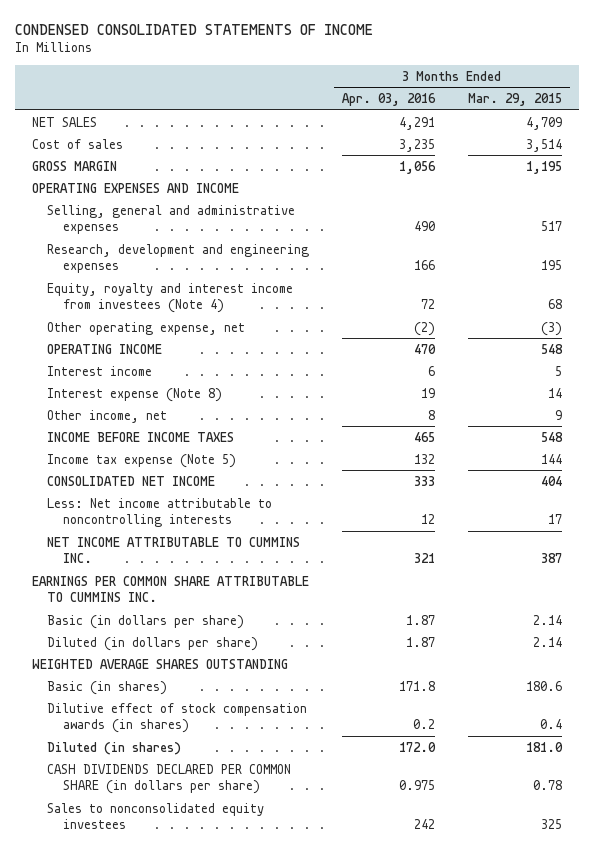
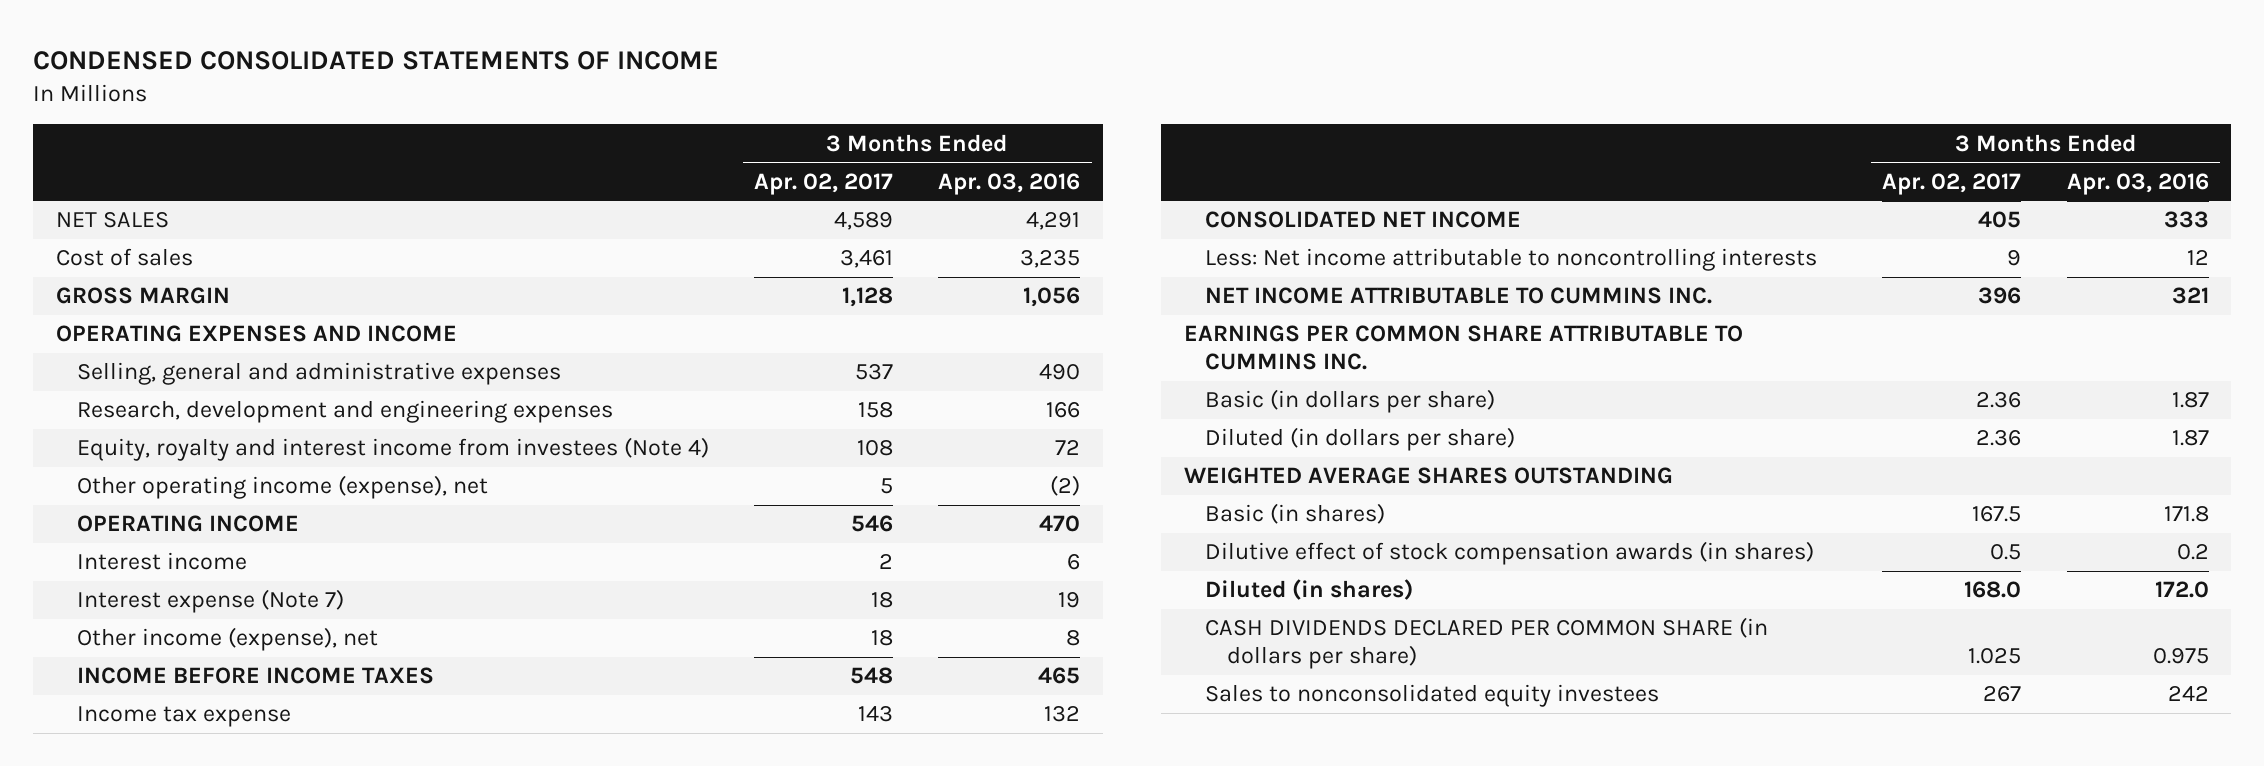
- | 3 Months Ended Apr. 03, 2016 | 3 Months Ended Mar. 29, 2015
+ | 3 Months Ended Apr. 02, 2017 | 3 Months Ended Apr. 03, 2016
- Other operating expense, net | (2) | (3)
+ Other operating income (expense), net | 5 | (2)
- Interest expense (Note 8) | 19 | 14
- Other income, net | 8 | 9
+ Interest expense (Note 7) | 18 | 19
+ Other income (expense), net | 18 | 8
- Income tax expense (Note 5) | 132 | 144
+ Income tax expense | 143 | 132

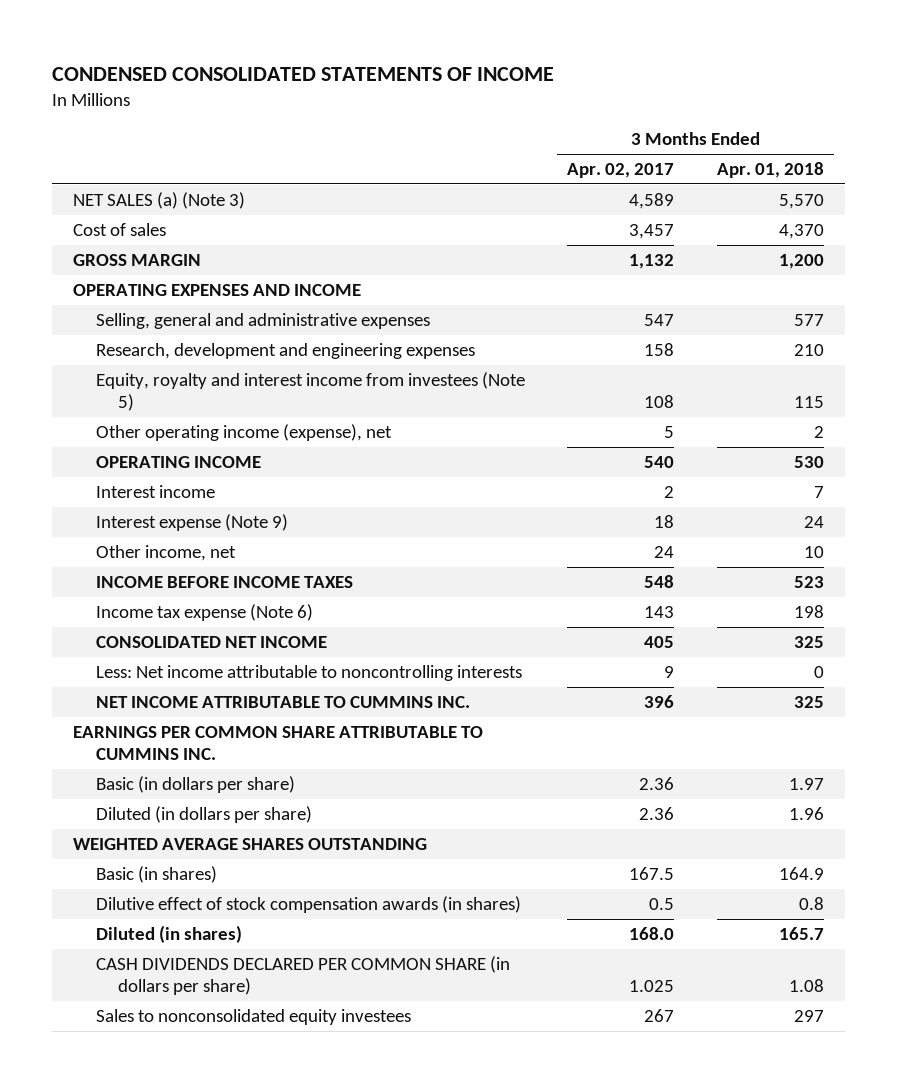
- | 3 Months Ended Apr. 02, 2017 | 3 Months Ended Apr. 03, 2016
+ | 3 Months Ended Apr. 02, 2017 | 3 Months Ended Apr. 01, 2018
- NET SALES | 4,589 | 4,291
- Cost of sales | 3,461 | 3,235
- GROSS MARGIN | 1,128 | 1,056
+ NET SALES (a) (Note 3) | 4,589 | 5,570
+ Cost of sales | 3,457 | 4,370
+ GROSS MARGIN | 1,132 | 1,200
- Selling, general and administrative expenses | 537 | 490
+ Selling, general and administrative expenses | 547 | 577
- Equity, royalty and interest income from investees (Note 4) | 108 | 72
+ Equity, royalty and interest income from investees (Note 5) | 108 | 115
- OPERATING INCOME | 546 | 470
+ OPERATING INCOME | 540 | 530
- Interest expense (Note 7) | 18 | 19
- Other income (expense), net | 18 | 8
+ Interest expense (Note 9) | 18 | 24
+ Other income, net | 24 | 10
- Income tax expense | 143 | 132
+ Income tax expense (Note 6) | 143 | 198

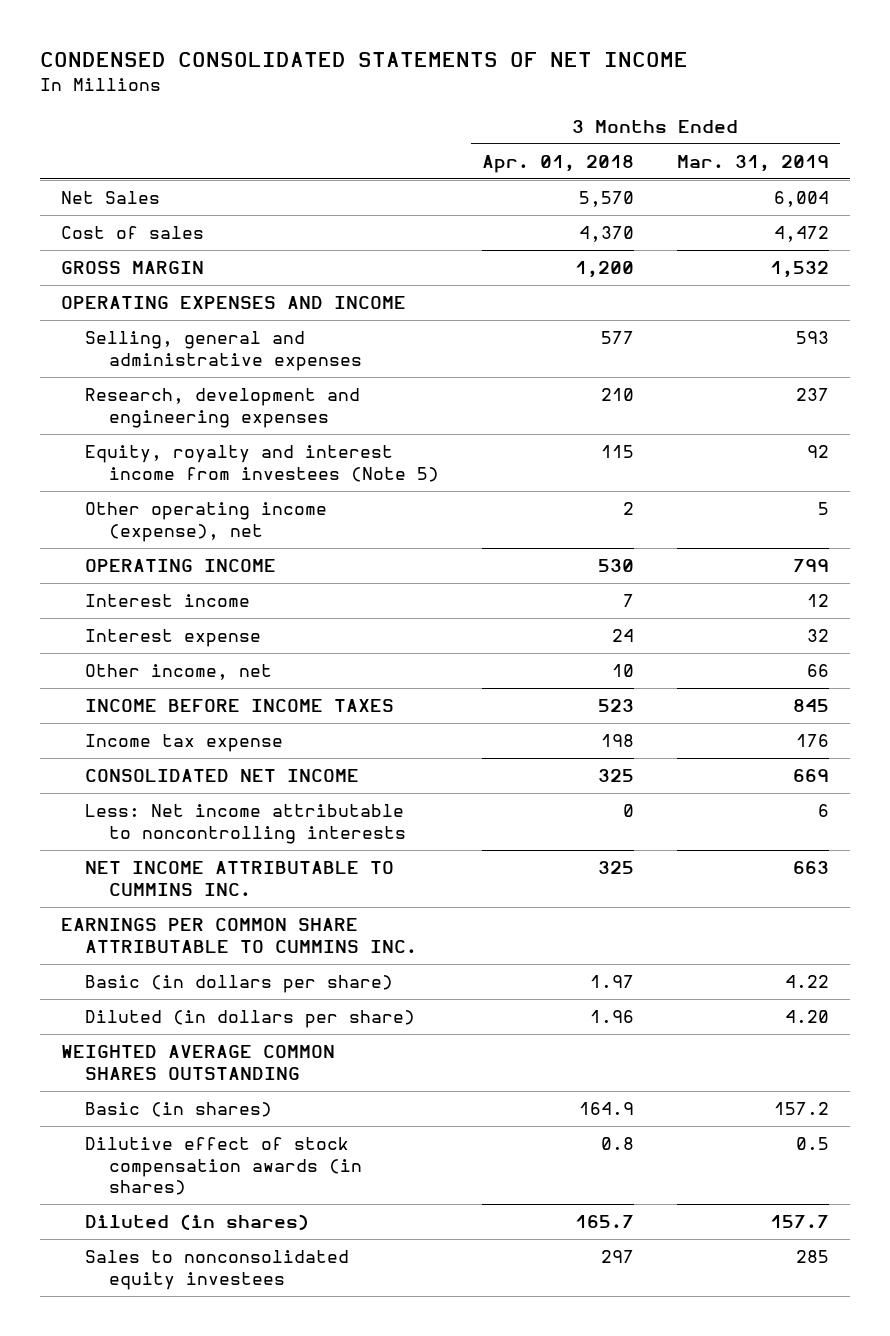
- CONDENSED CONSOLIDATED STATEMENTS OF INCOME
+ CONDENSED CONSOLIDATED STATEMENTS OF NET INCOME
- | 3 Months Ended Apr. 02, 2017 | 3 Months Ended Apr. 01, 2018
+ | 3 Months Ended Apr. 01, 2018 | 3 Months Ended Mar. 31, 2019
- NET SALES (a) (Note 3) | 4,589 | 5,570
+ Net Sales | 5,570 | 6,004
- Interest expense (Note 9) | 18 | 24
+ Interest expense | 24 | 32
- Income tax expense (Note 6) | 143 | 198
+ Income tax expense | 198 | 176
- WEIGHTED AVERAGE SHARES OUTSTANDING
+ WEIGHTED AVERAGE COMMON SHARES OUTSTANDING
- CASH DIVIDENDS DECLARED PER COMMON SHARE (in dollars per share) | 1.025 | 1.08

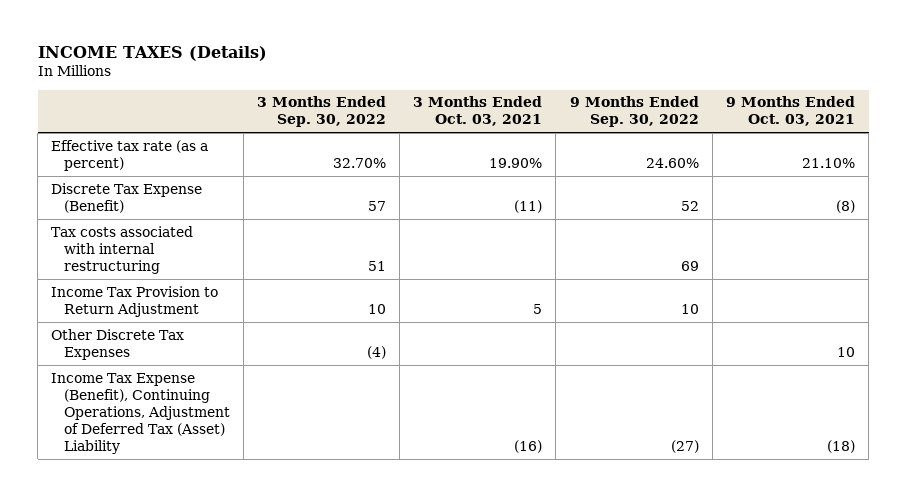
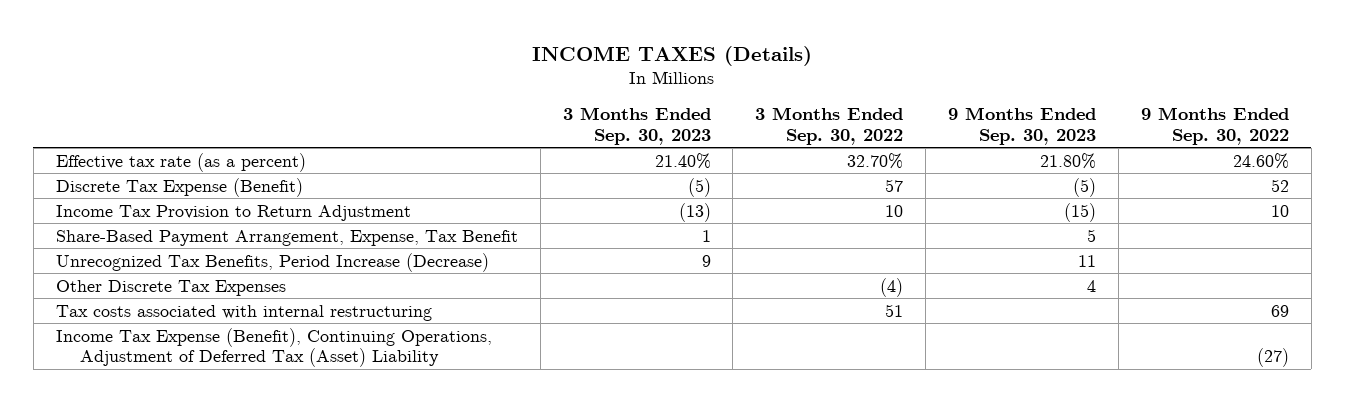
- | 3 Months Ended Sep. 30, 2022 | 3 Months Ended Oct. 03, 2021 | 9 Months Ended Sep. 30, 2022 | 9 Months Ended Oct. 03, 2021
+ | 3 Months Ended Sep. 30, 2023 | 3 Months Ended Sep. 30, 2022 | 9 Months Ended Sep. 30, 2023 | 9 Months Ended Sep. 30, 2022
+ Share-Based Payment Arrangement, Expense, Tax Benefit | 1 | | 5 |
+ Unrecognized Tax Benefits, Period Increase (Decrease) | 9 | | 11 |
moved down: Tax costs associated with internal restructuring | | 51 | | 69

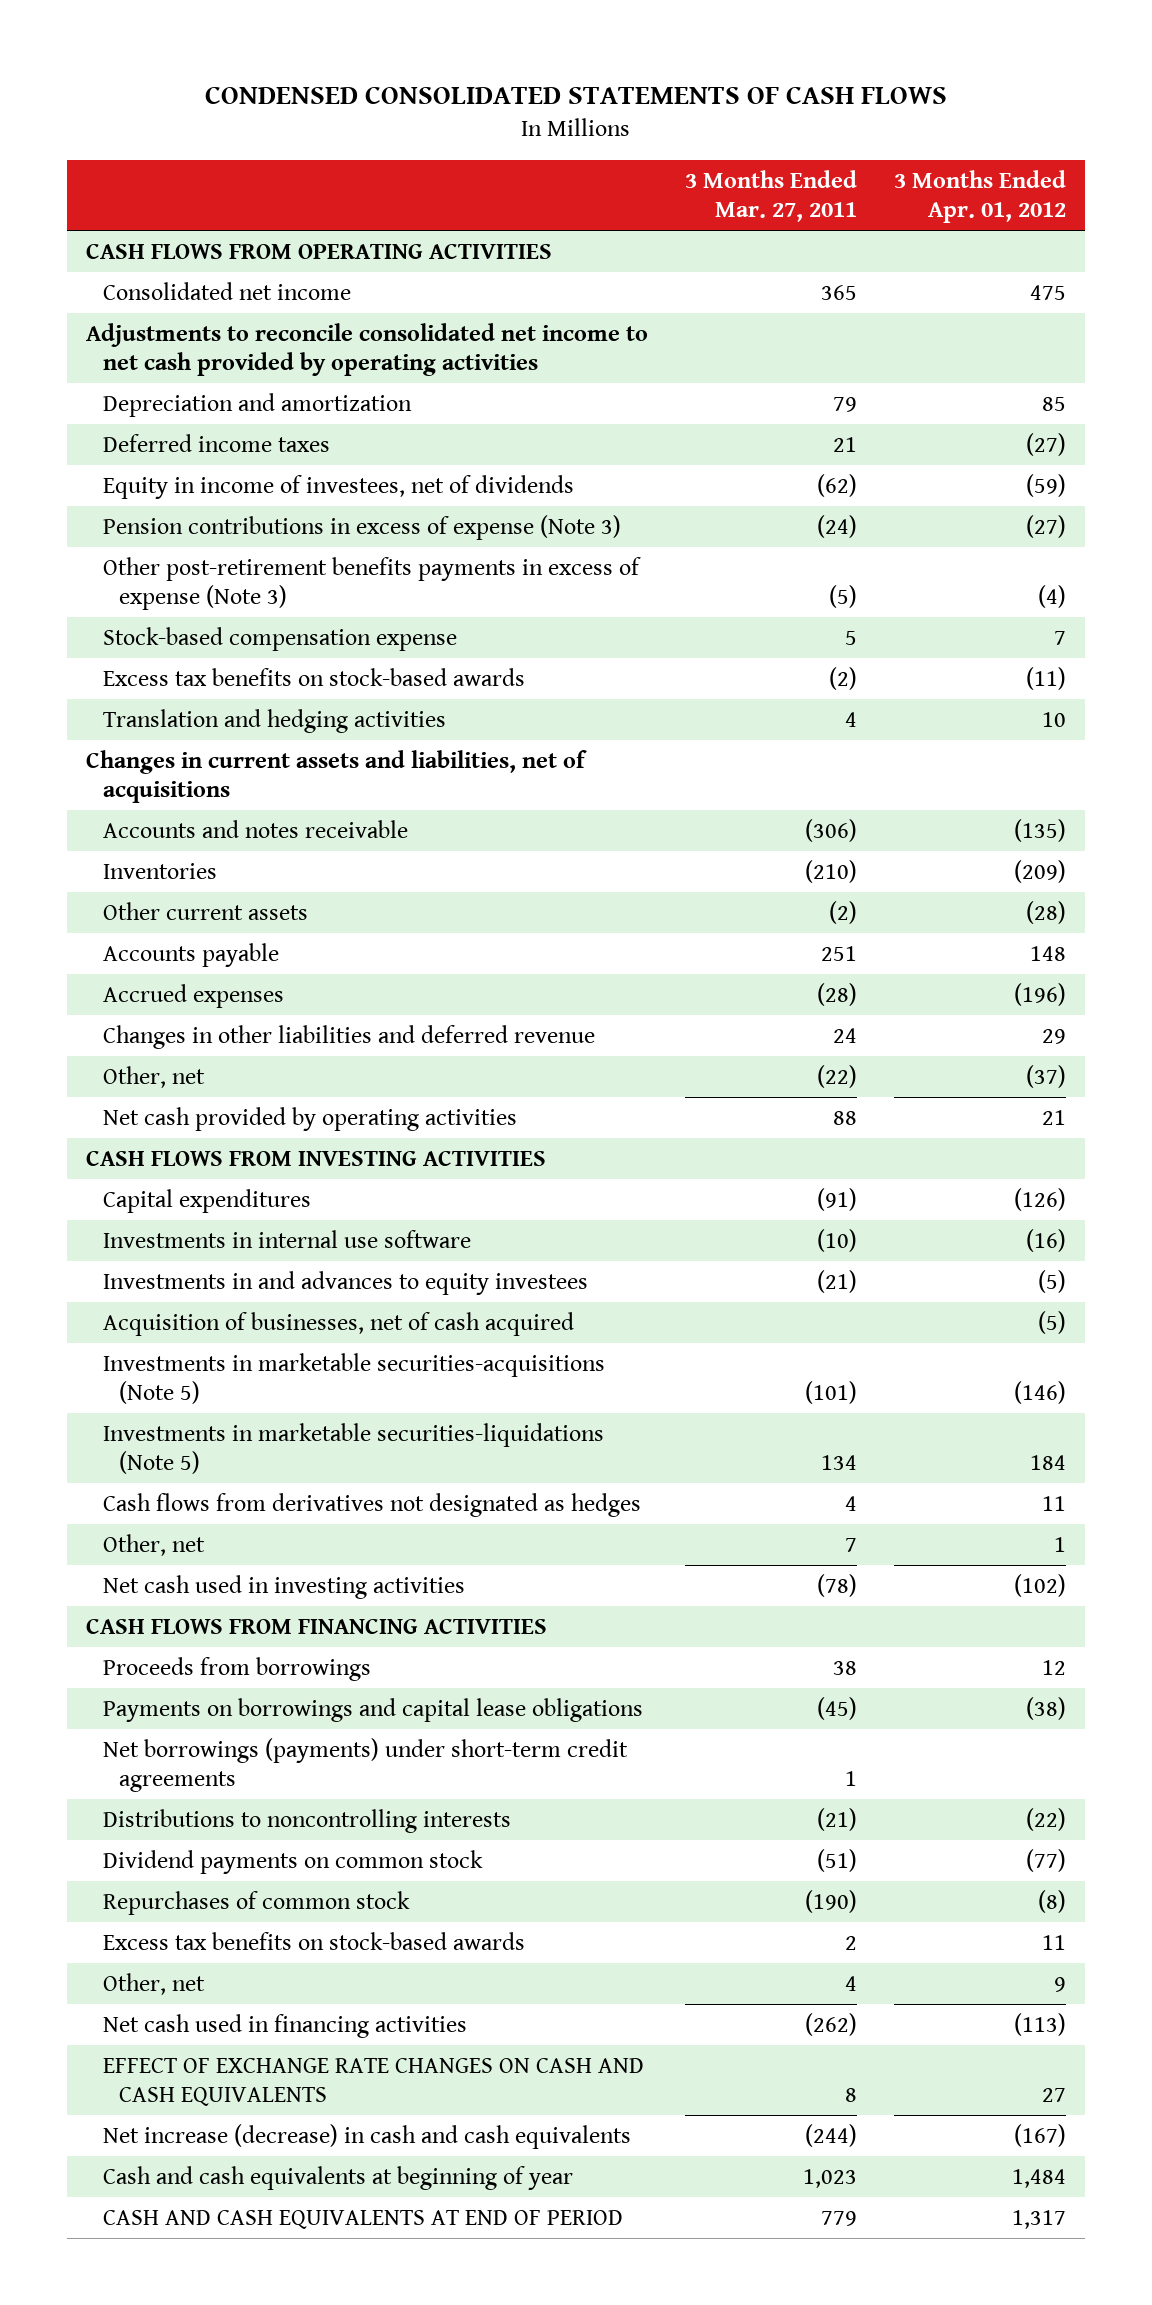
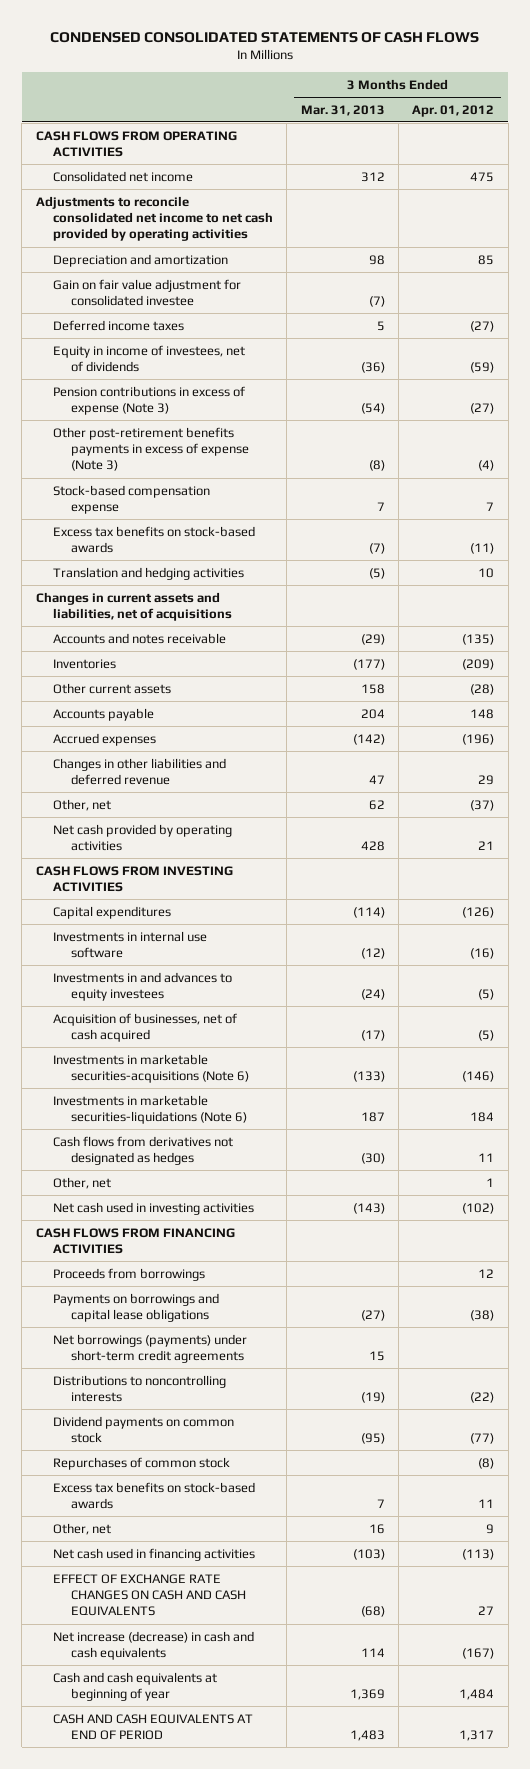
- | 3 Months Ended Mar. 27, 2011 | 3 Months Ended Apr. 01, 2012
+ | 3 Months Ended Mar. 31, 2013 | 3 Months Ended Apr. 01, 2012
+ Gain on fair value adjustment for consolidated investee | (7) |
- Investments in marketable securities-acquisitions (Note 5) | (101) | (146)
- Investments in marketable securities-liquidations (Note 5) | 134 | 184
+ Investments in marketable securities-acquisitions (Note 6) | (133) | (146)
+ Investments in marketable securities-liquidations (Note 6) | 187 | 184

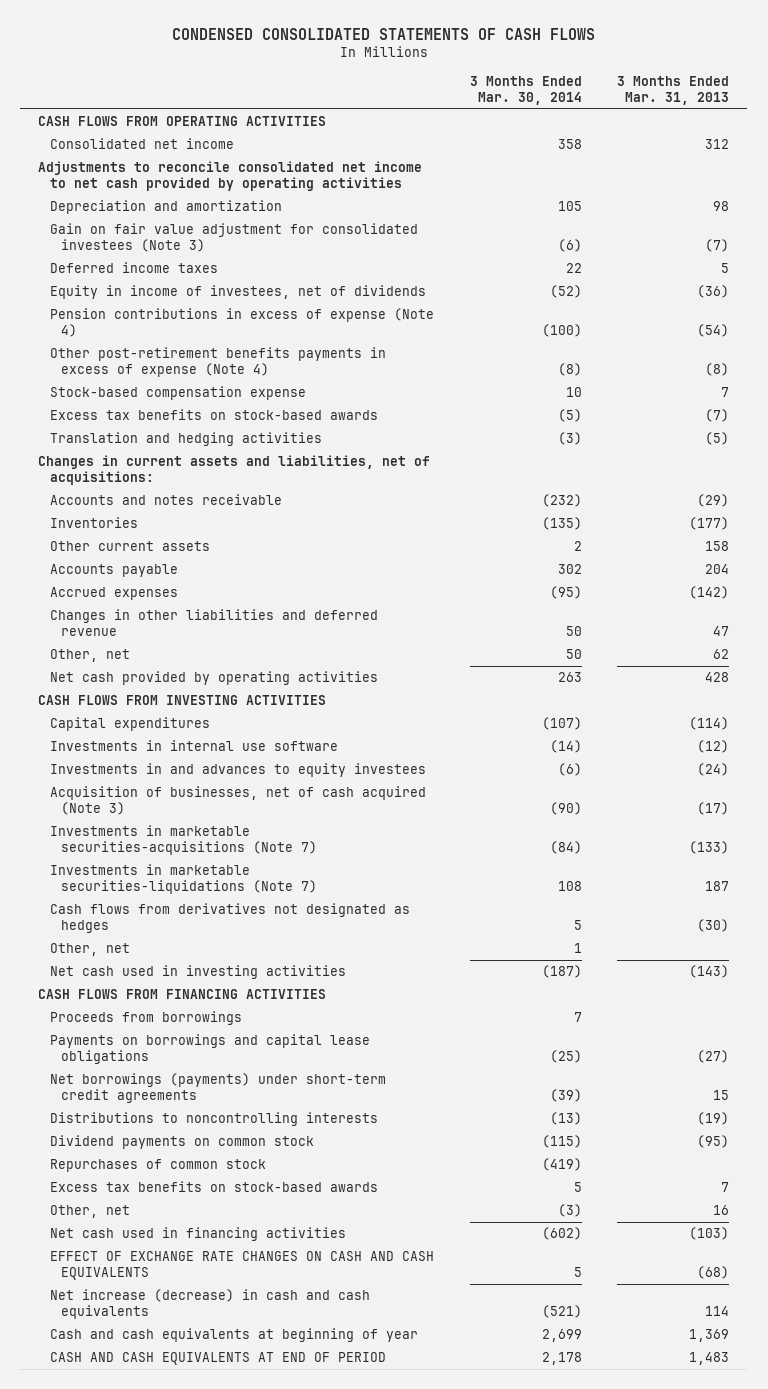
- | 3 Months Ended Mar. 31, 2013 | 3 Months Ended Apr. 01, 2012
+ | 3 Months Ended Mar. 30, 2014 | 3 Months Ended Mar. 31, 2013
- Gain on fair value adjustment for consolidated investee | (7) |
+ Gain on fair value adjustment for consolidated investees (Note 3) | (6) | (7)
- Pension contributions in excess of expense (Note 3) | (54) | (27)
- Other post-retirement benefits payments in excess of expense (Note 3) | (8) | (4)
+ Pension contributions in excess of expense (Note 4) | (100) | (54)
+ Other post-retirement benefits payments in excess of expense (Note 4) | (8) | (8)
- Changes in current assets and liabilities, net of acquisitions
+ Changes in current assets and liabilities, net of acquisitions:
- Acquisition of businesses, net of cash acquired | (17) | (5)
- Investments in marketable securities-acquisitions (Note 6) | (133) | (146)
- Investments in marketable securities-liquidations (Note 6) | 187 | 184
+ Acquisition of businesses, net of cash acquired (Note 3) | (90) | (17)
+ Investments in marketable securities-acquisitions (Note 7) | (84) | (133)
+ Investments in marketable securities-liquidations (Note 7) | 108 | 187

